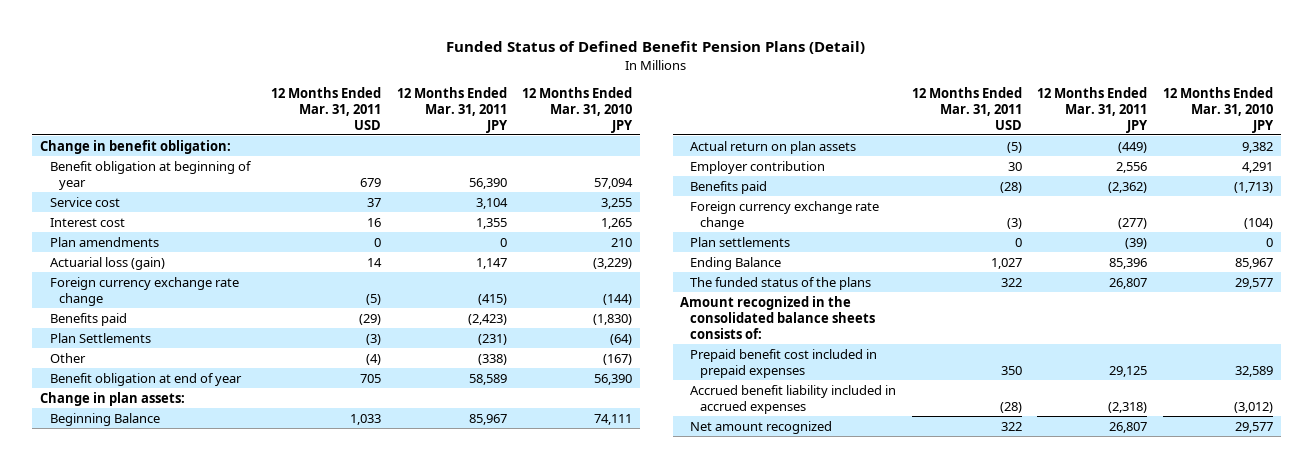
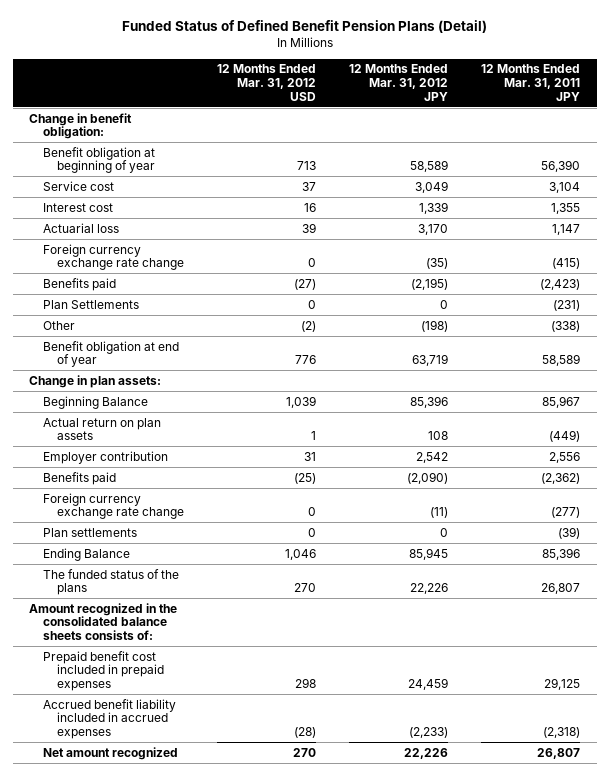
- | 12 Months Ended Mar. 31, 2011 USD | 12 Months Ended Mar. 31, 2011 JPY | 12 Months Ended Mar. 31, 2010 JPY
+ | 12 Months Ended Mar. 31, 2012 USD | 12 Months Ended Mar. 31, 2012 JPY | 12 Months Ended Mar. 31, 2011 JPY
- Plan amendments | 0 | 0 | 210
- Actuarial loss (gain) | 14 | 1,147 | (3,229)
+ Actuarial loss | 39 | 3,170 | 1,147

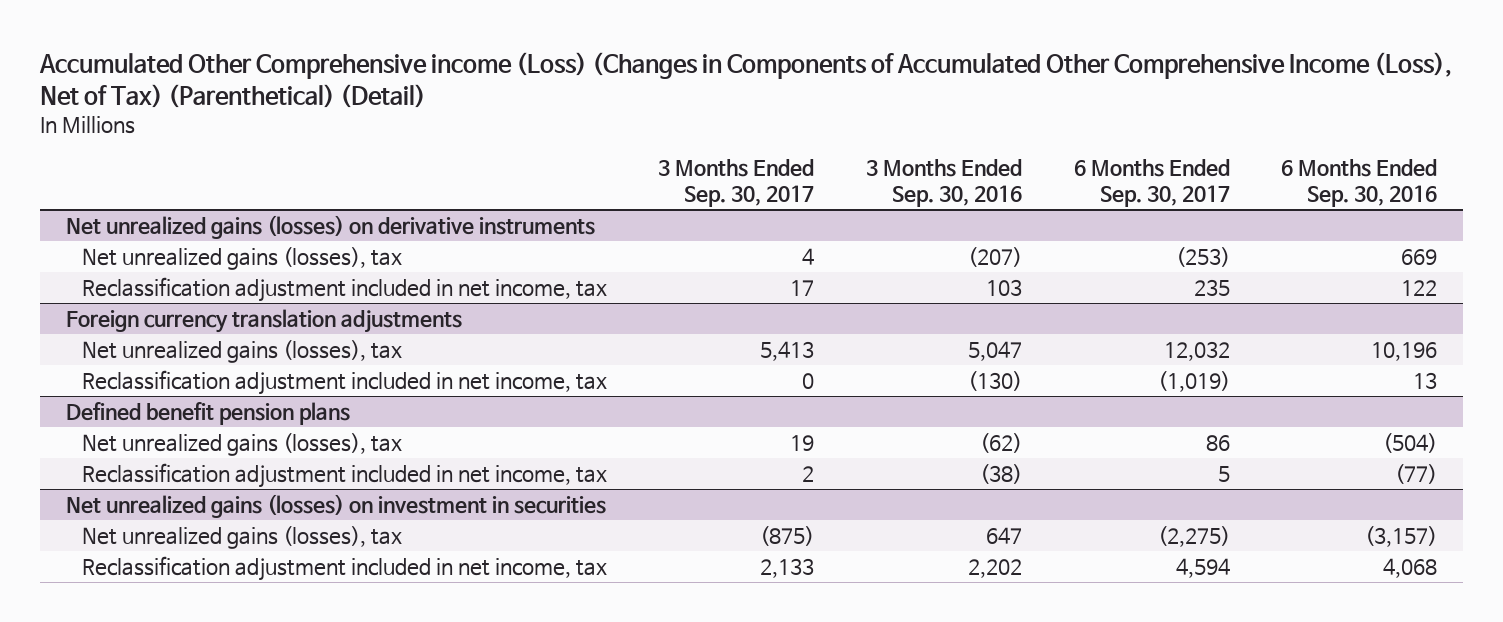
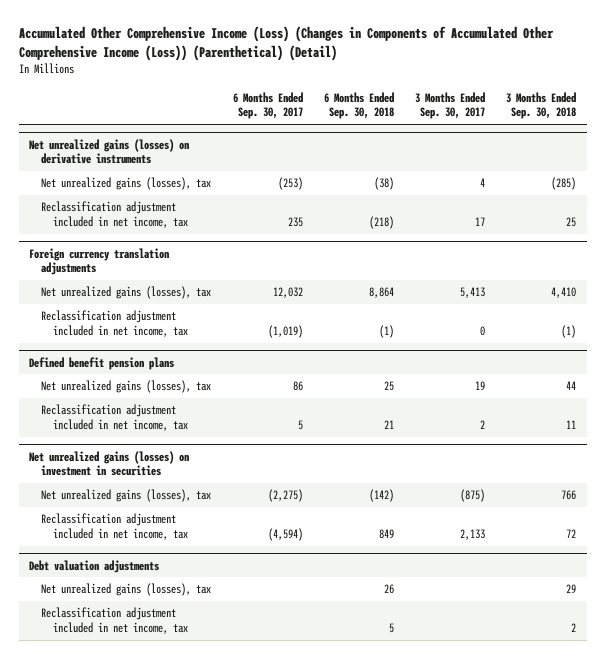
- Accumulated Other Comprehensive income (Loss) (Changes in Components of Accumulated Other Comprehensive Income (Loss), Net of Tax) (Parenthetical) (Detail)
+ Accumulated Other Comprehensive Income (Loss) (Changes in Components of Accumulated Other Comprehensive Income (Loss)) (Parenthetical) (Detail)
- | 3 Months Ended Sep. 30, 2017 | 3 Months Ended Sep. 30, 2016 | 6 Months Ended Sep. 30, 2017 | 6 Months Ended Sep. 30, 2016
+ | 6 Months Ended Sep. 30, 2017 | 6 Months Ended Sep. 30, 2018 | 3 Months Ended Sep. 30, 2017 | 3 Months Ended Sep. 30, 2018
@ Net unrealized gains (losses) on investment in securities
- Reclassification adjustment included in net income, tax | 2,133 | 2,202 | 4,594 | 4,068
+ Reclassification adjustment included in net income, tax | (4,594) | 849 | 2,133 | 72
+ Debt valuation adjustments
+ Net unrealized gains (losses), tax | | 26 | | 29
+ Reclassification adjustment included in net income, tax | | 5 | | 2

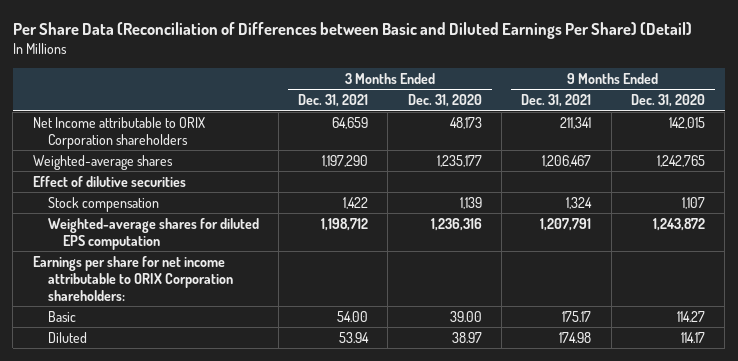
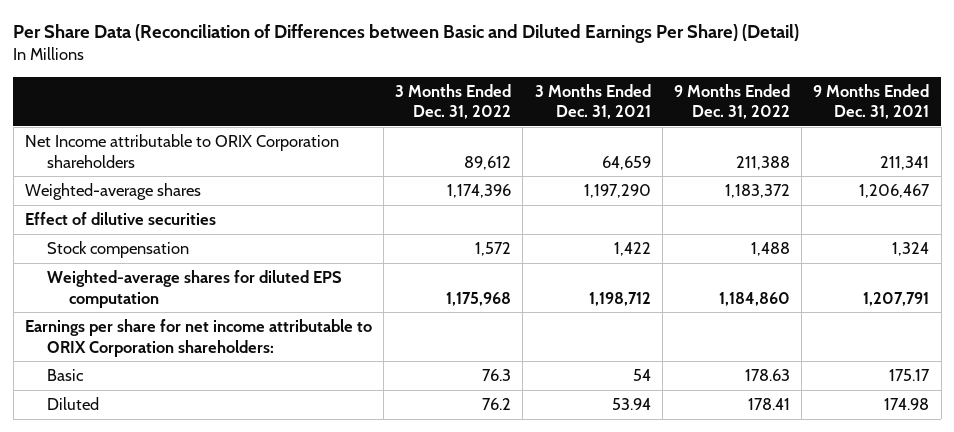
- | 3 Months Ended Dec. 31, 2021 | 3 Months Ended Dec. 31, 2020 | 9 Months Ended Dec. 31, 2021 | 9 Months Ended Dec. 31, 2020
+ | 3 Months Ended Dec. 31, 2022 | 3 Months Ended Dec. 31, 2021 | 9 Months Ended Dec. 31, 2022 | 9 Months Ended Dec. 31, 2021
- Basic | 54.00 | 39.00 | 175.17 | 114.27
+ Basic | 76.3 | 54 | 178.63 | 175.17

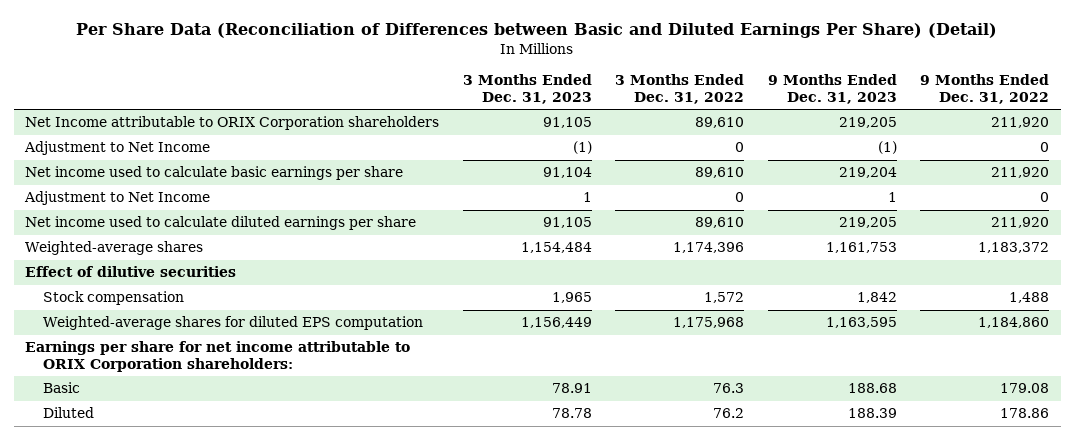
- | 3 Months Ended Dec. 31, 2022 | 3 Months Ended Dec. 31, 2021 | 9 Months Ended Dec. 31, 2022 | 9 Months Ended Dec. 31, 2021
+ | 3 Months Ended Dec. 31, 2023 | 3 Months Ended Dec. 31, 2022 | 9 Months Ended Dec. 31, 2023 | 9 Months Ended Dec. 31, 2022
- Net Income attributable to ORIX Corporation shareholders | 89,612 | 64,659 | 211,388 | 211,341
+ Net Income attributable to ORIX Corporation shareholders | 91,105 | 89,610 | 219,205 | 211,920
+ Adjustment to Net Income | (1) | 0 | (1) | 0
+ Net income used to calculate basic earnings per share | 91,104 | 89,610 | 219,204 | 211,920
+ Adjustment to Net Income | 1 | 0 | 1 | 0
+ Net income used to calculate diluted earnings per share | 91,105 | 89,610 | 219,205 | 211,920
- Basic | 76.3 | 54 | 178.63 | 175.17
- Diluted | 76.2 | 53.94 | 178.41 | 174.98
+ Basic | 78.91 | 76.3 | 188.68 | 179.08
+ Diluted | 78.78 | 76.2 | 188.39 | 178.86

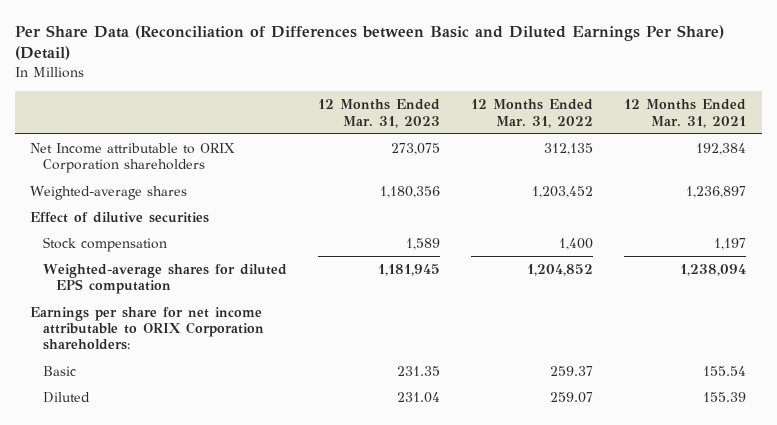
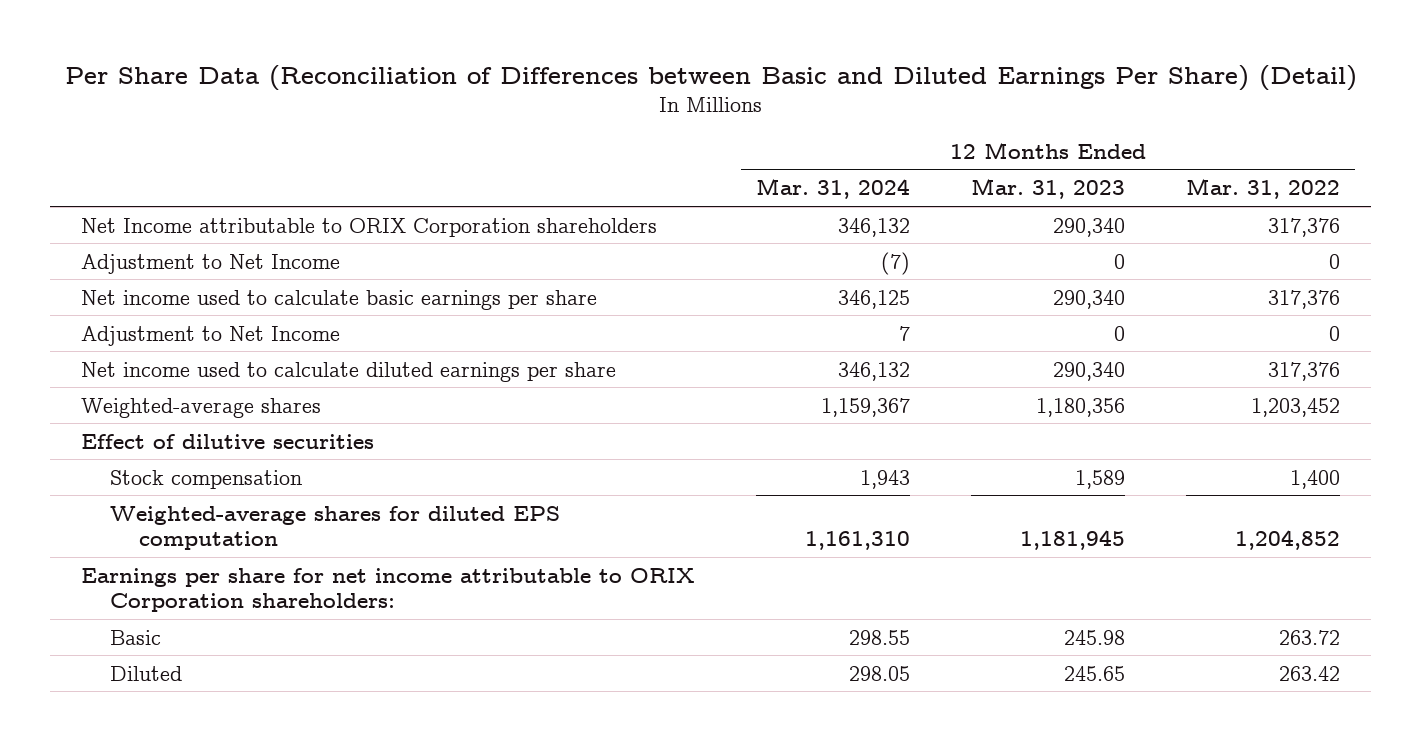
- | 12 Months Ended Mar. 31, 2023 | 12 Months Ended Mar. 31, 2022 | 12 Months Ended Mar. 31, 2021
+ | 12 Months Ended Mar. 31, 2024 | 12 Months Ended Mar. 31, 2023 | 12 Months Ended Mar. 31, 2022
- Net Income attributable to ORIX Corporation shareholders | 273,075 | 312,135 | 192,384
+ Net Income attributable to ORIX Corporation shareholders | 346,132 | 290,340 | 317,376
+ Adjustment to Net Income | (7) | 0 | 0
+ Net income used to calculate basic earnings per share | 346,125 | 290,340 | 317,376
+ Adjustment to Net Income | 7 | 0 | 0
+ Net income used to calculate diluted earnings per share | 346,132 | 290,340 | 317,376
- Basic | 231.35 | 259.37 | 155.54
- Diluted | 231.04 | 259.07 | 155.39
+ Basic | 298.55 | 245.98 | 263.72
+ Diluted | 298.05 | 245.65 | 263.42

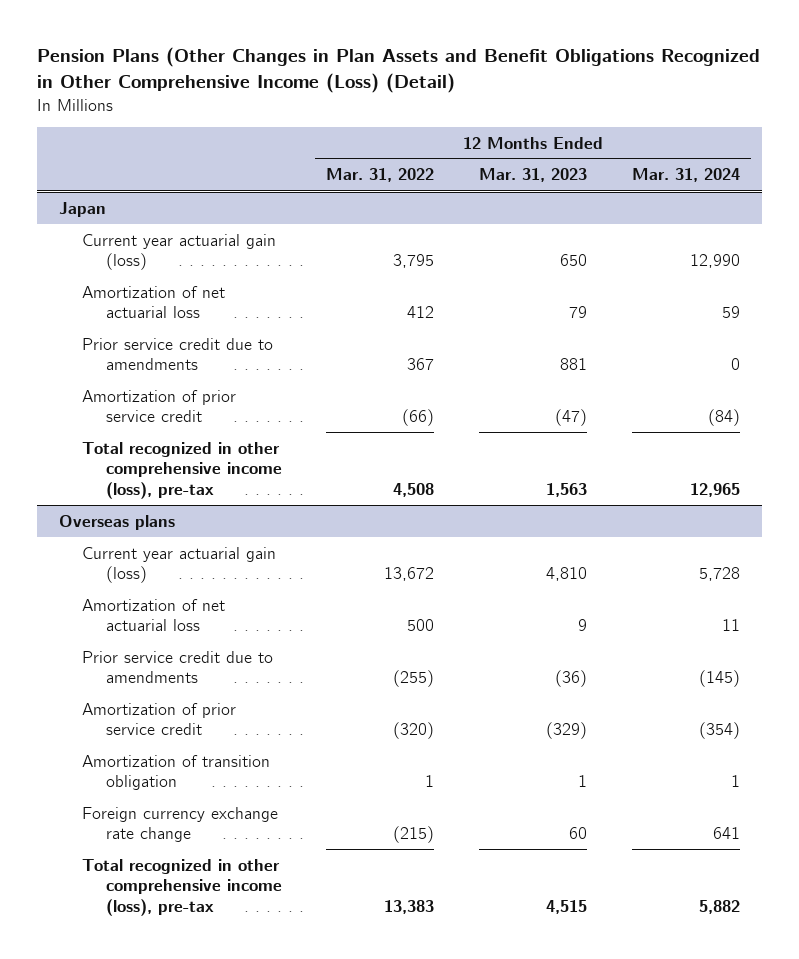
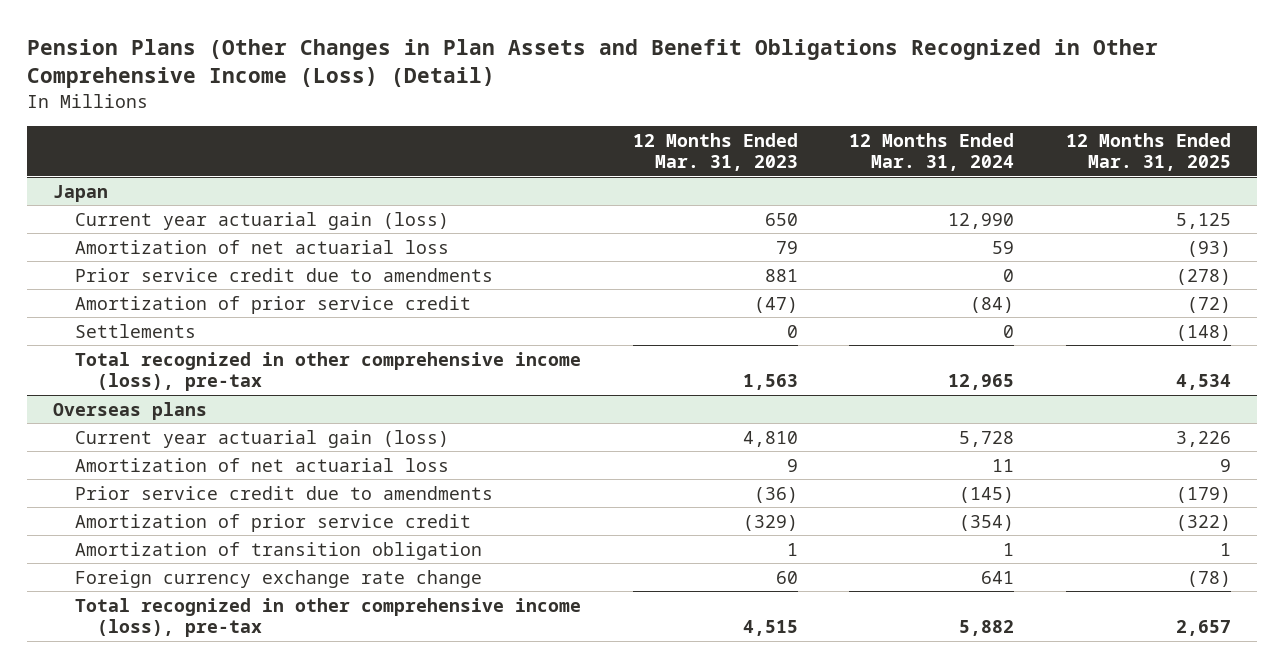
- | 12 Months Ended Mar. 31, 2022 | 12 Months Ended Mar. 31, 2023 | 12 Months Ended Mar. 31, 2024
+ | 12 Months Ended Mar. 31, 2023 | 12 Months Ended Mar. 31, 2024 | 12 Months Ended Mar. 31, 2025
@ Japan
+ Settlements | 0 | 0 | (148)

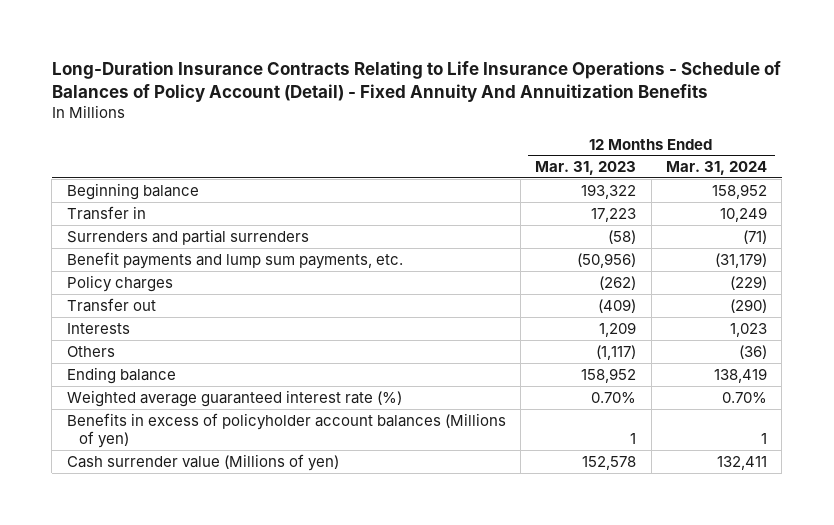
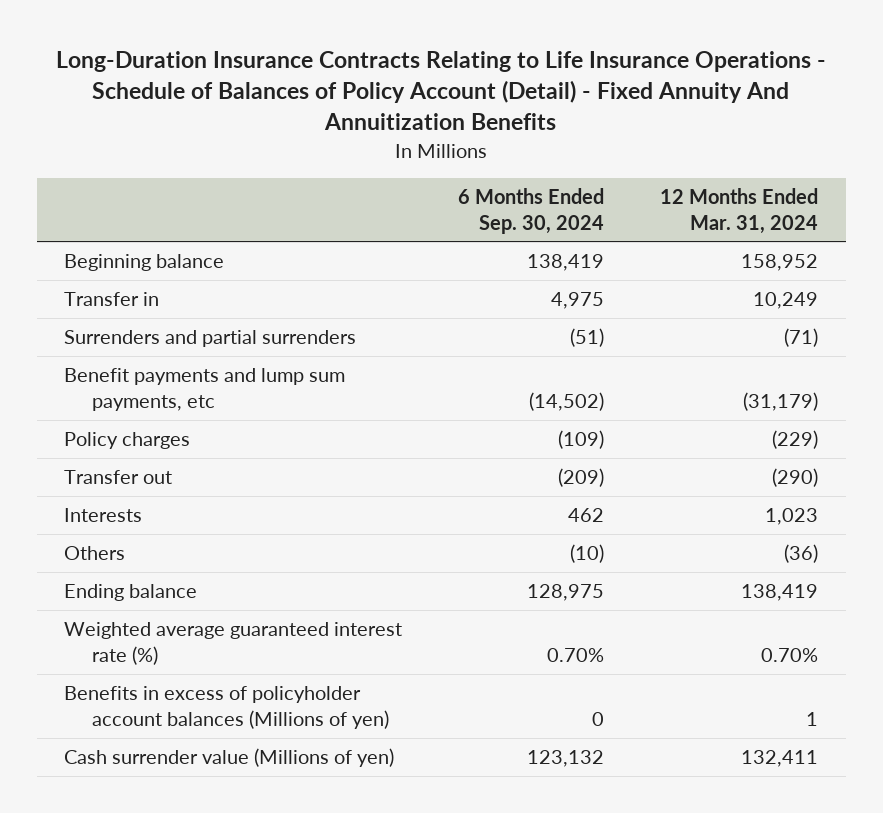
- | 12 Months Ended Mar. 31, 2023 | 12 Months Ended Mar. 31, 2024
+ | 6 Months Ended Sep. 30, 2024 | 12 Months Ended Mar. 31, 2024
- Benefit payments and lump sum payments, etc. | (50,956) | (31,179)
+ Benefit payments and lump sum payments, etc | (14,502) | (31,179)

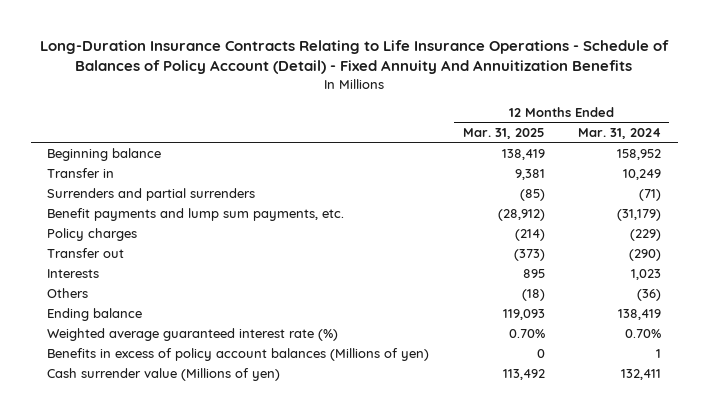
- | 6 Months Ended Sep. 30, 2024 | 12 Months Ended Mar. 31, 2024
+ | 12 Months Ended Mar. 31, 2025 | 12 Months Ended Mar. 31, 2024
- Benefit payments and lump sum payments, etc | (14,502) | (31,179)
+ Benefit payments and lump sum payments, etc. | (28,912) | (31,179)
- Benefits in excess of policyholder account balances (Millions of yen) | 0 | 1
+ Benefits in excess of policy account balances (Millions of yen) | 0 | 1

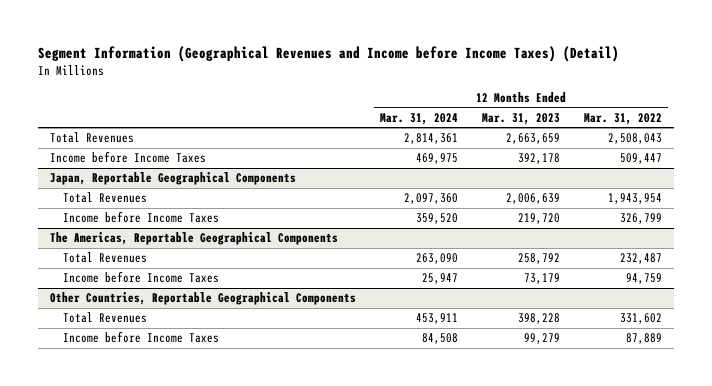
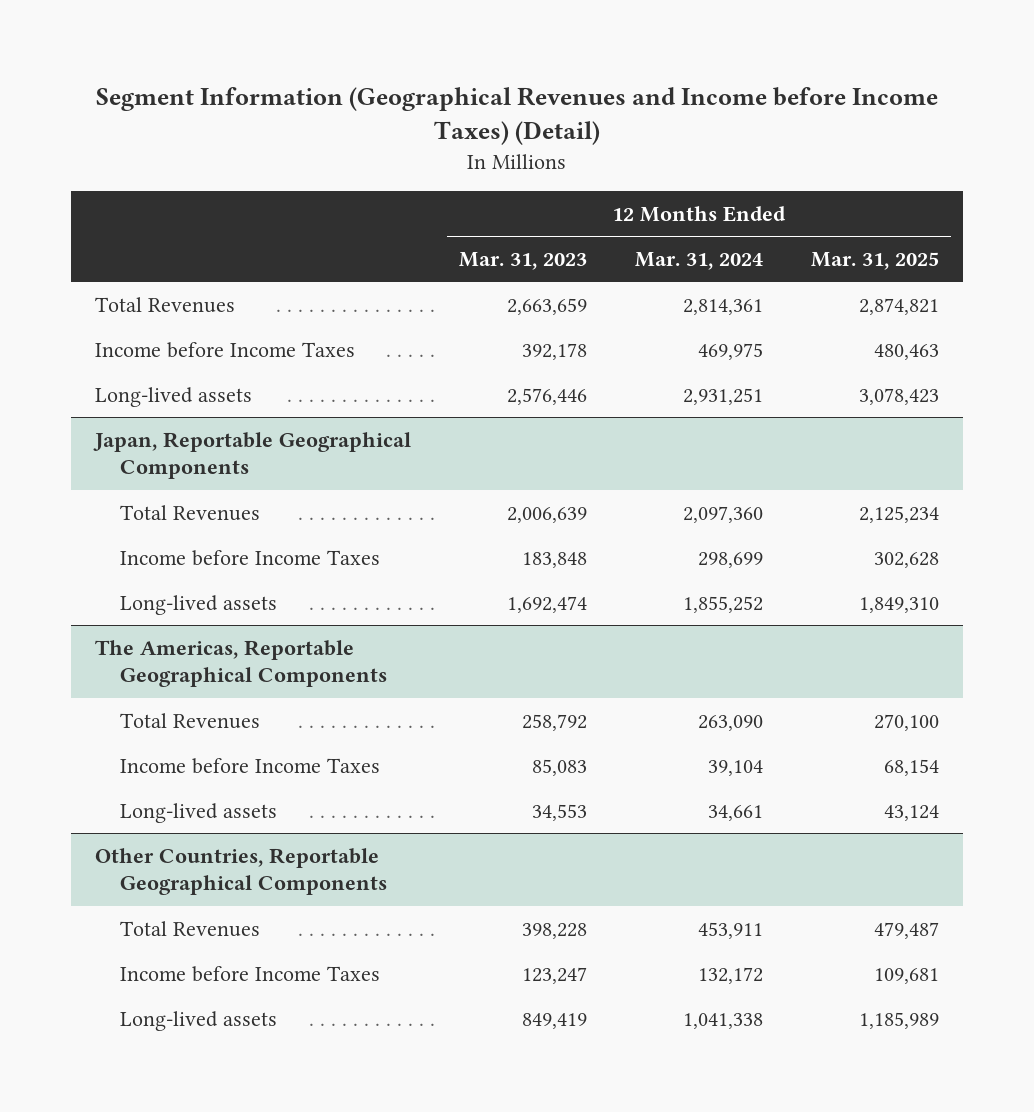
- | 12 Months Ended Mar. 31, 2024 | 12 Months Ended Mar. 31, 2023 | 12 Months Ended Mar. 31, 2022
+ | 12 Months Ended Mar. 31, 2023 | 12 Months Ended Mar. 31, 2024 | 12 Months Ended Mar. 31, 2025
+ Long-lived assets | 2,576,446 | 2,931,251 | 3,078,423
@ Japan, Reportable Geographical Components
- Income before Income Taxes | 359,520 | 219,720 | 326,799
+ Income before Income Taxes | 183,848 | 298,699 | 302,628
+ Long-lived assets | 1,692,474 | 1,855,252 | 1,849,310
@ The Americas, Reportable Geographical Components
- Income before Income Taxes | 25,947 | 73,179 | 94,759
+ Income before Income Taxes | 85,083 | 39,104 | 68,154
+ Long-lived assets | 34,553 | 34,661 | 43,124
@ Other Countries, Reportable Geographical Components
- Income before Income Taxes | 84,508 | 99,279 | 87,889
+ Income before Income Taxes | 123,247 | 132,172 | 109,681
+ Long-lived assets | 849,419 | 1,041,338 | 1,185,989

